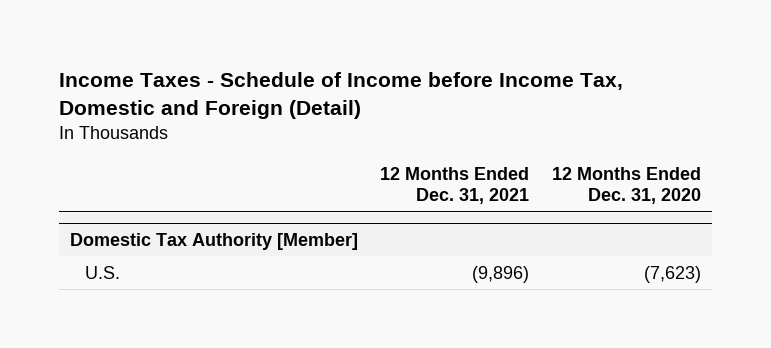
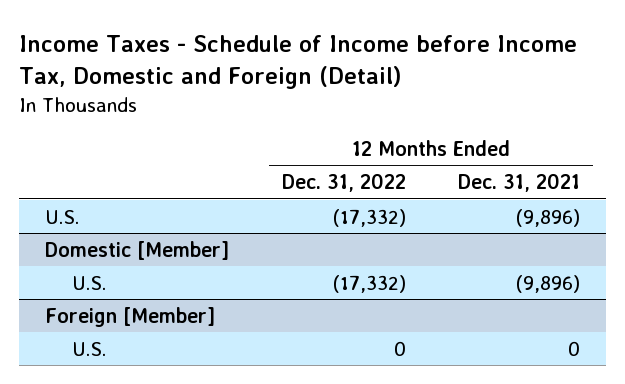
- | 12 Months Ended Dec. 31, 2021 | 12 Months Ended Dec. 31, 2020
+ | 12 Months Ended Dec. 31, 2022 | 12 Months Ended Dec. 31, 2021
- Domestic Tax Authority [Member]
+ Domestic [Member]
+ U.S. | (17,332) | (9,896)
+ Foreign [Member]
+ U.S. | 0 | 0

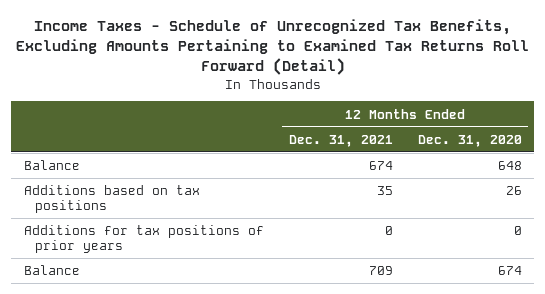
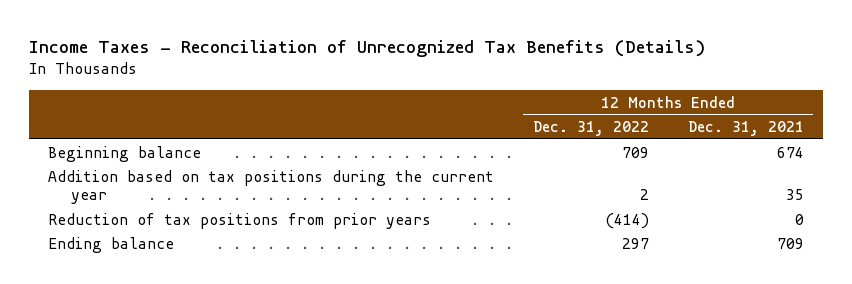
- Income Taxes - Schedule of Unrecognized Tax Benefits, Excluding Amounts Pertaining to Examined Tax Returns Roll Forward (Detail)
+ Income Taxes - Reconciliation of Unrecognized Tax Benefits (Details)
- | 12 Months Ended Dec. 31, 2021 | 12 Months Ended Dec. 31, 2020
+ | 12 Months Ended Dec. 31, 2022 | 12 Months Ended Dec. 31, 2021
- Balance | 674 | 648
- Additions based on tax positions | 35 | 26
- Additions for tax positions of prior years | 0 | 0
- Balance | 709 | 674
+ Beginning balance | 709 | 674
+ Addition based on tax positions during the current year | 2 | 35
+ Reduction of tax positions from prior years | (414) | 0
+ Ending balance | 297 | 709

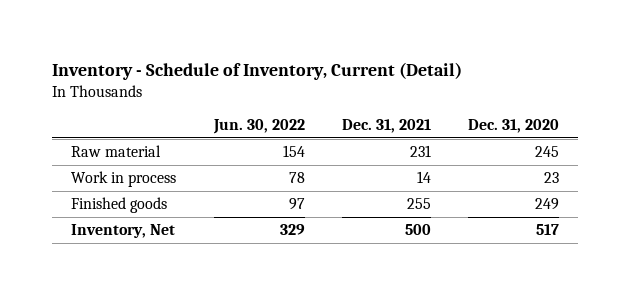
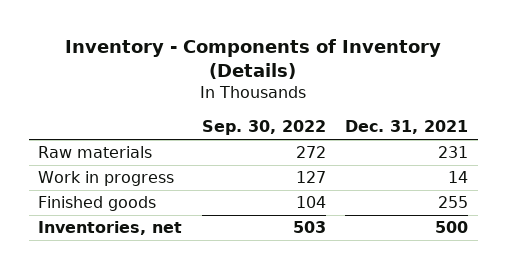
- Inventory - Schedule of Inventory, Current (Detail)
+ Inventory - Components of Inventory (Details)
- | Jun. 30, 2022 | Dec. 31, 2021 | Dec. 31, 2020
+ | Sep. 30, 2022 | Dec. 31, 2021
- Raw material | 154 | 231 | 245
- Work in process | 78 | 14 | 23
+ Raw materials | 272 | 231
+ Work in progress | 127 | 14
- Inventory, Net | 329 | 500 | 517
+ Inventories, net | 503 | 500

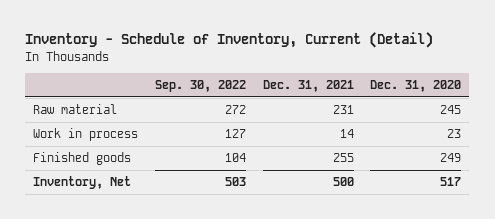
- Inventory - Components of Inventory (Details)
+ Inventory - Schedule of Inventory, Current (Detail)
- | Sep. 30, 2022 | Dec. 31, 2021
+ | Sep. 30, 2022 | Dec. 31, 2021 | Dec. 31, 2020
- Raw materials | 272 | 231
- Work in progress | 127 | 14
+ Raw material | 272 | 231 | 245
+ Work in process | 127 | 14 | 23
- Inventories, net | 503 | 500
+ Inventory, Net | 503 | 500 | 517

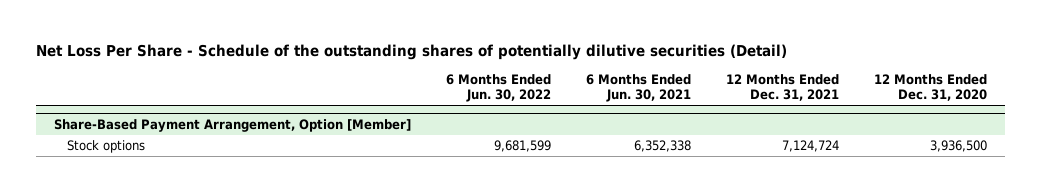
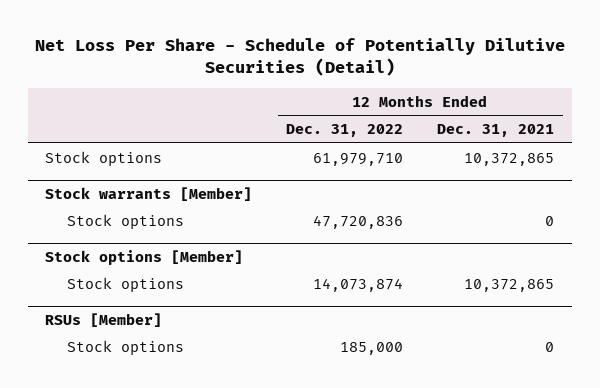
- Net Loss Per Share - Schedule of the outstanding shares of potentially dilutive securities (Detail)
+ Net Loss Per Share - Schedule of Potentially Dilutive Securities (Detail)
- | 6 Months Ended Jun. 30, 2022 | 6 Months Ended Jun. 30, 2021 | 12 Months Ended Dec. 31, 2021 | 12 Months Ended Dec. 31, 2020
+ | 12 Months Ended Dec. 31, 2022 | 12 Months Ended Dec. 31, 2021
- Share-Based Payment Arrangement, Option [Member]
- Stock options | 9,681,599 | 6,352,338 | 7,124,724 | 3,936,500
+ Stock options | 61,979,710 | 10,372,865
+ Stock warrants [Member]
+ Stock options | 47,720,836 | 0
+ Stock options [Member]
+ Stock options | 14,073,874 | 10,372,865
+ RSUs [Member]
+ Stock options | 185,000 | 0

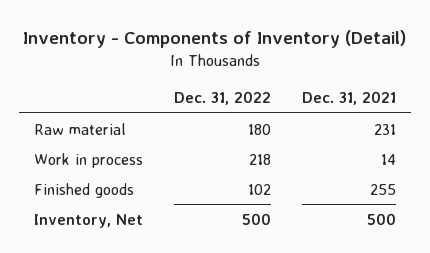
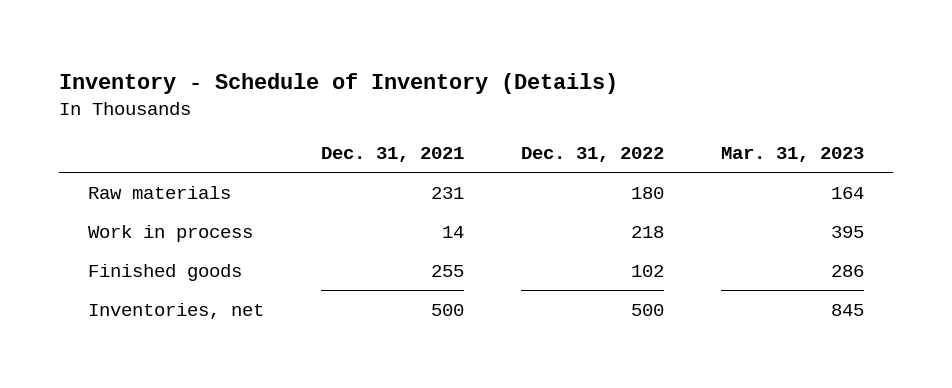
- Inventory - Components of Inventory (Detail)
+ Inventory - Schedule of Inventory (Details)
- | Dec. 31, 2022 | Dec. 31, 2021
+ | Dec. 31, 2021 | Dec. 31, 2022 | Mar. 31, 2023
- Raw material | 180 | 231
+ Raw materials | 231 | 180 | 164
- Inventory, Net | 500 | 500
+ Inventories, net | 500 | 500 | 845

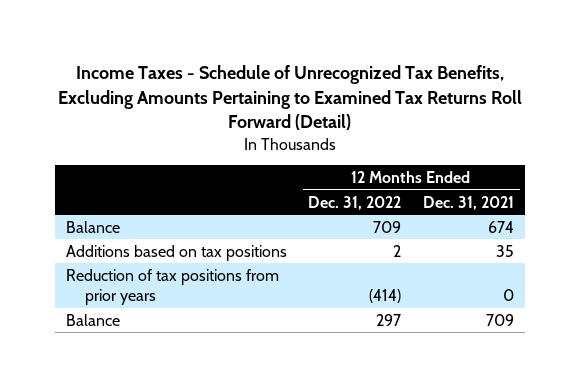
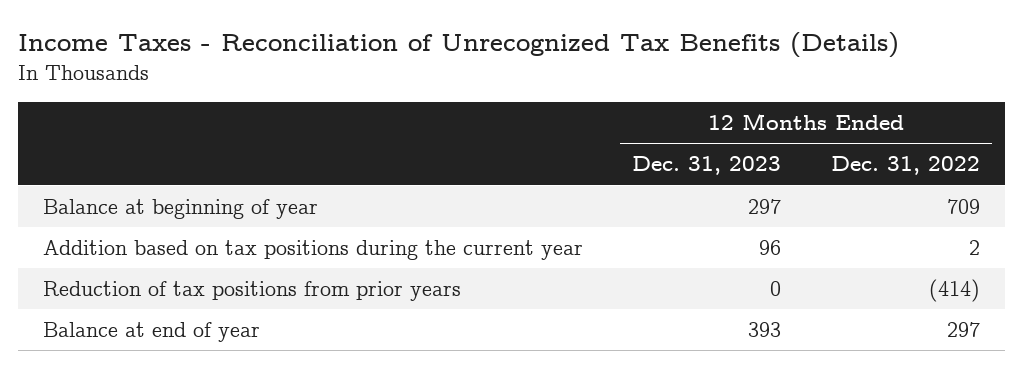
- Income Taxes - Schedule of Unrecognized Tax Benefits, Excluding Amounts Pertaining to Examined Tax Returns Roll Forward (Detail)
+ Income Taxes - Reconciliation of Unrecognized Tax Benefits (Details)
- | 12 Months Ended Dec. 31, 2022 | 12 Months Ended Dec. 31, 2021
+ | 12 Months Ended Dec. 31, 2023 | 12 Months Ended Dec. 31, 2022
- Balance | 709 | 674
- Additions based on tax positions | 2 | 35
+ Balance at beginning of year | 297 | 709
+ Addition based on tax positions during the current year | 96 | 2
- Balance | 297 | 709
+ Balance at end of year | 393 | 297

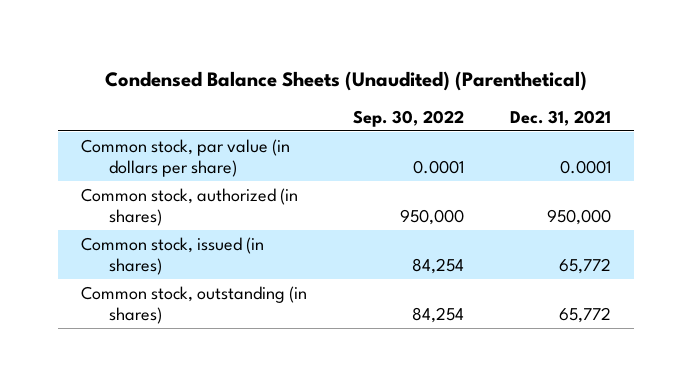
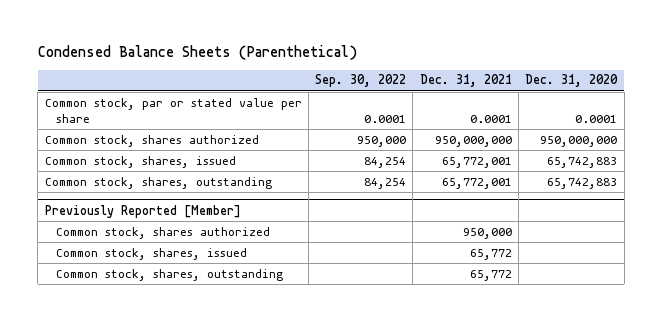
- Condensed Balance Sheets (Unaudited) (Parenthetical)
+ Condensed Balance Sheets (Parenthetical)
- | Sep. 30, 2022 | Dec. 31, 2021
+ | Sep. 30, 2022 | Dec. 31, 2021 | Dec. 31, 2020
- Common stock, par value (in dollars per share) | 0.0001 | 0.0001
- Common stock, authorized (in shares) | 950,000 | 950,000
- Common stock, issued (in shares) | 84,254 | 65,772
- Common stock, outstanding (in shares) | 84,254 | 65,772
+ Common stock, par or stated value per share | 0.0001 | 0.0001 | 0.0001
+ Common stock, shares authorized | 950,000 | 950,000,000 | 950,000,000
+ Common stock, shares, issued | 84,254 | 65,772,001 | 65,742,883
+ Common stock, shares, outstanding | 84,254 | 65,772,001 | 65,742,883
+ Previously Reported [Member]
+ Common stock, shares authorized | | 950,000 |
+ Common stock, shares, issued | | 65,772 |
+ Common stock, shares, outstanding | | 65,772 |

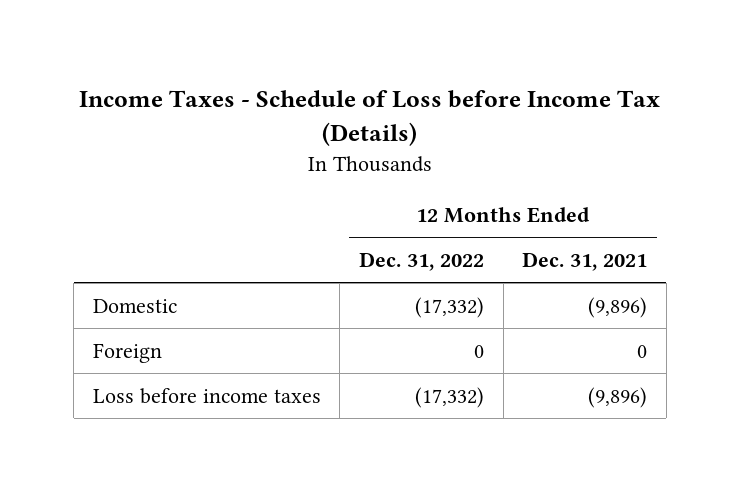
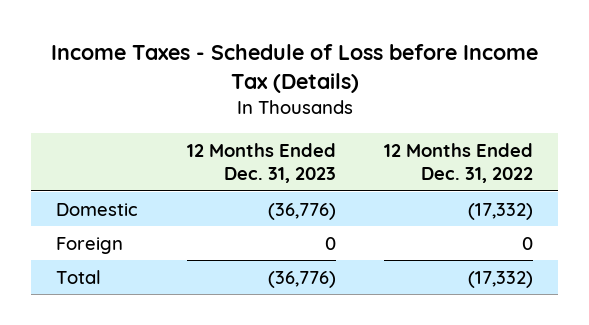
- | 12 Months Ended Dec. 31, 2022 | 12 Months Ended Dec. 31, 2021
+ | 12 Months Ended Dec. 31, 2023 | 12 Months Ended Dec. 31, 2022
- Loss before income taxes | (17,332) | (9,896)
+ Total | (36,776) | (17,332)

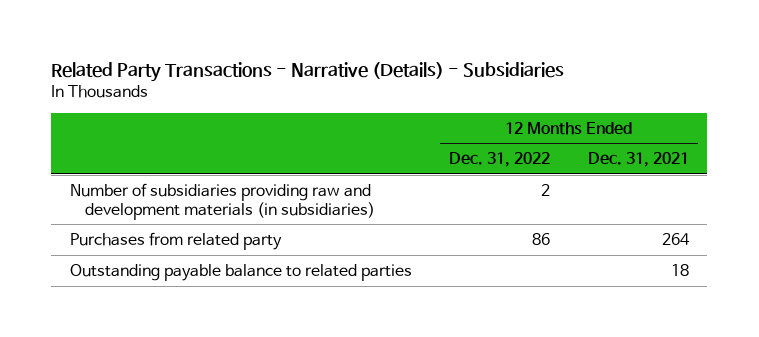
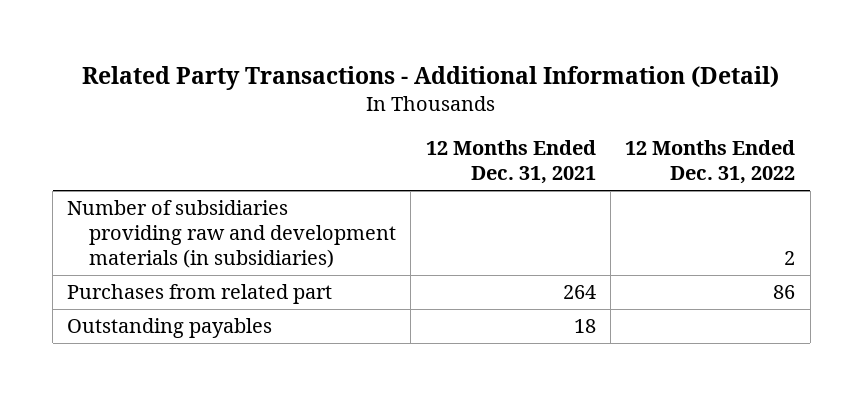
- Related Party Transactions - Narrative (Details) - Subsidiaries
+ Related Party Transactions - Additional Information (Detail)
- | 12 Months Ended Dec. 31, 2022 | 12 Months Ended Dec. 31, 2021
+ | 12 Months Ended Dec. 31, 2021 | 12 Months Ended Dec. 31, 2022
- Purchases from related party | 86 | 264
- Outstanding payable balance to related parties | | 18
+ Purchases from related part | 264 | 86
+ Outstanding payables | 18 |

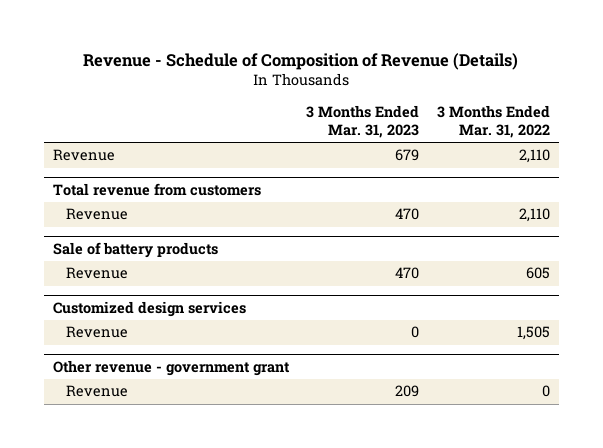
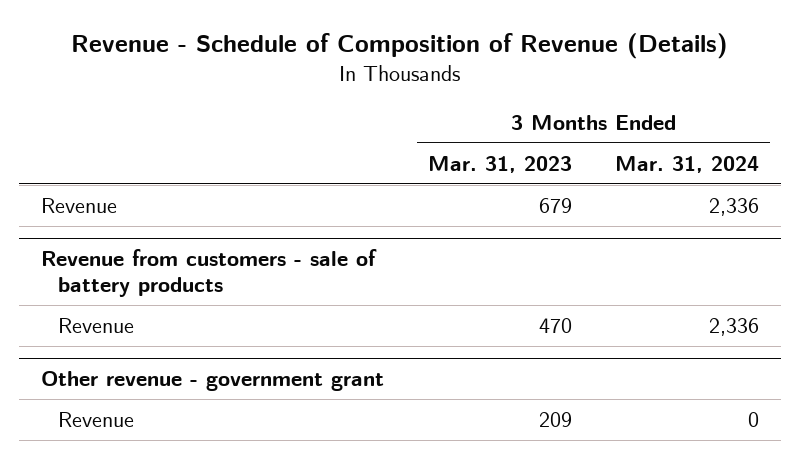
- | 3 Months Ended Mar. 31, 2023 | 3 Months Ended Mar. 31, 2022
+ | 3 Months Ended Mar. 31, 2023 | 3 Months Ended Mar. 31, 2024
- Total revenue from customers
- Revenue | 470 | 2,110
- Sale of battery products
+ Revenue from customers - sale of battery products
- Customized design services
- Revenue | 0 | 1,505

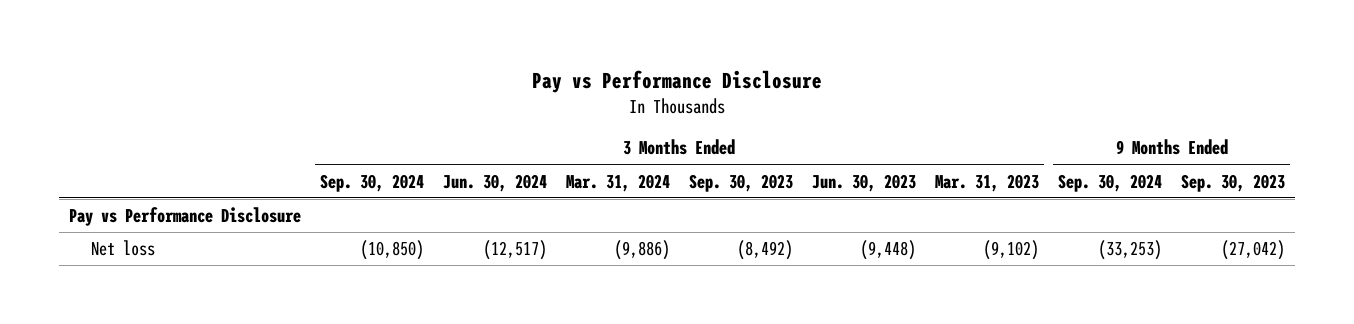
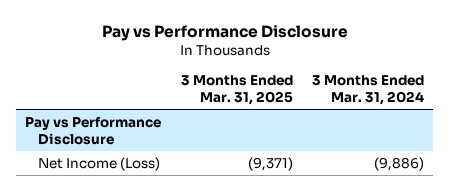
- | 3 Months Ended Sep. 30, 2024 | 3 Months Ended Jun. 30, 2024 | 3 Months Ended Mar. 31, 2024 | 3 Months Ended Sep. 30, 2023 | 3 Months Ended Jun. 30, 2023 | 3 Months Ended Mar. 31, 2023 | 9 Months Ended Sep. 30, 2024 | 9 Months Ended Sep. 30, 2023
+ | 3 Months Ended Mar. 31, 2025 | 3 Months Ended Mar. 31, 2024
- Net loss | (10,850) | (12,517) | (9,886) | (8,492) | (9,448) | (9,102) | (33,253) | (27,042)
+ Net Income (Loss) | (9,371) | (9,886)

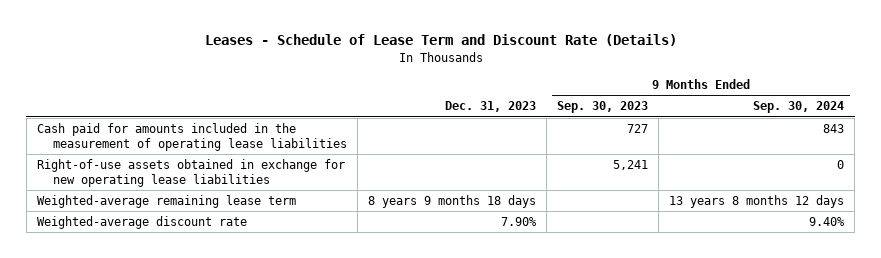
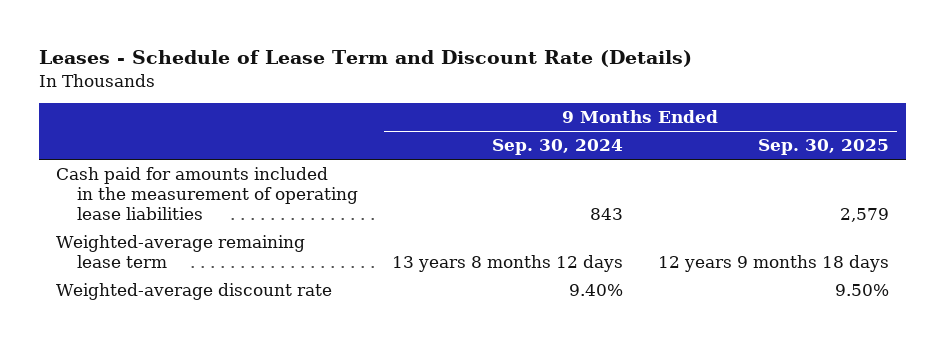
- | Dec. 31, 2023 | 9 Months Ended Sep. 30, 2023 | 9 Months Ended Sep. 30, 2024
+ | 9 Months Ended Sep. 30, 2024 | 9 Months Ended Sep. 30, 2025
- Right-of-use assets obtained in exchange for new operating lease liabilities | | 5,241 | 0

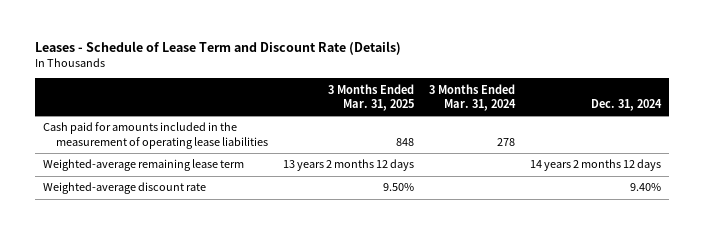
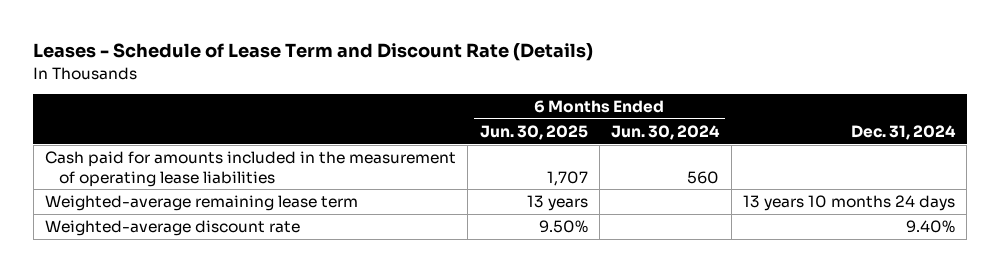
- | 3 Months Ended Mar. 31, 2025 | 3 Months Ended Mar. 31, 2024 | Dec. 31, 2024
+ | 6 Months Ended Jun. 30, 2025 | 6 Months Ended Jun. 30, 2024 | Dec. 31, 2024
- Weighted-average remaining lease term | 13 years 2 months 12 days | | 14 years 2 months 12 days
+ Weighted-average remaining lease term | 13 years | | 13 years 10 months 24 days

